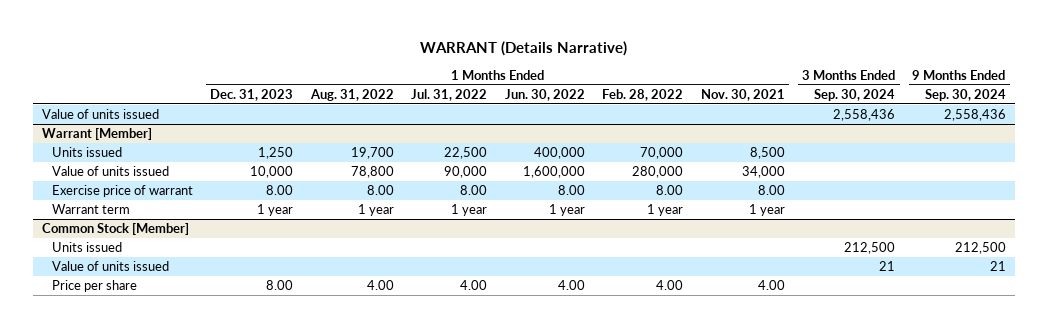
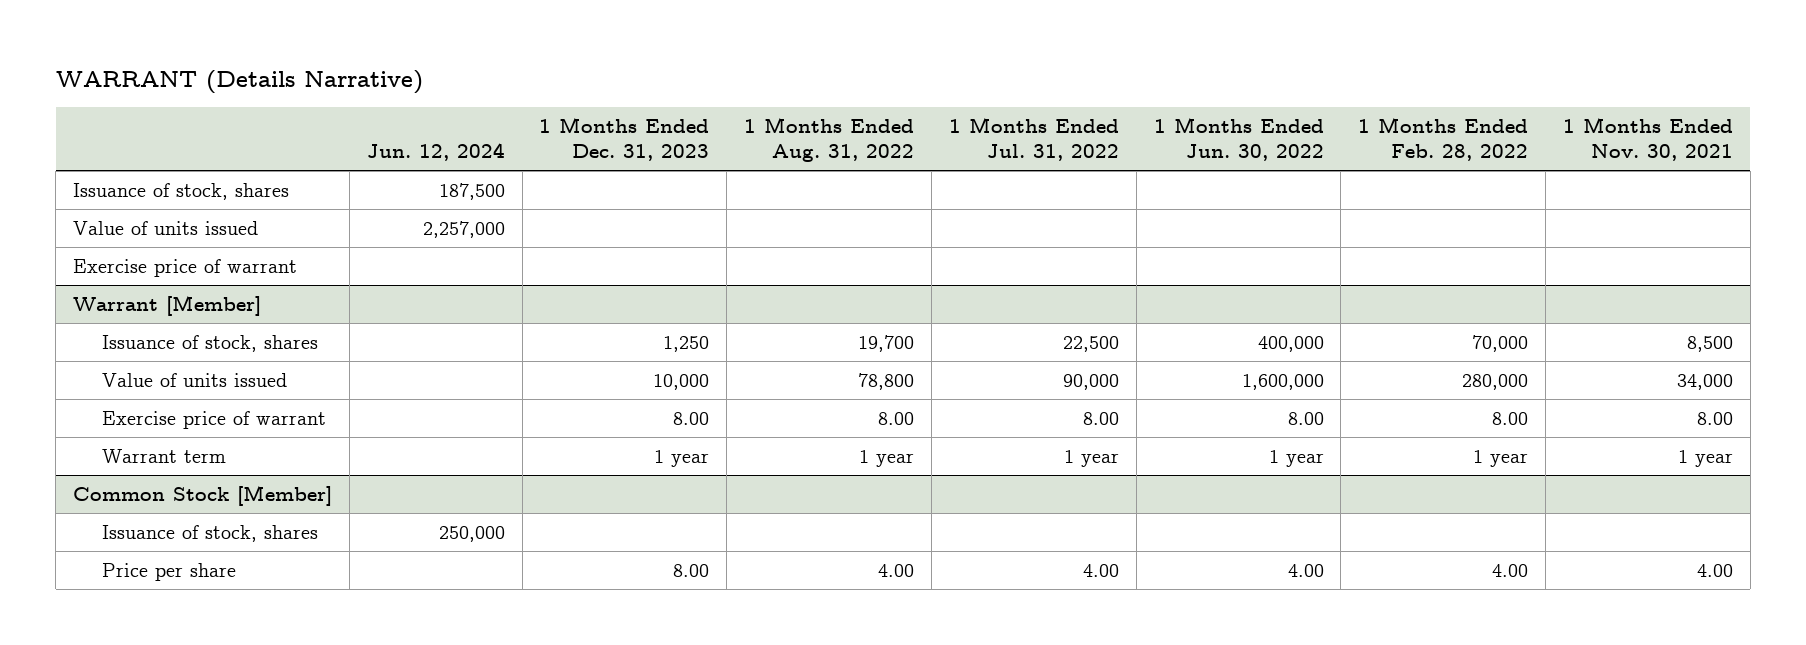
- | 1 Months Ended Dec. 31, 2023 | 1 Months Ended Aug. 31, 2022 | 1 Months Ended Jul. 31, 2022 | 1 Months Ended Jun. 30, 2022 | 1 Months Ended Feb. 28, 2022 | 1 Months Ended Nov. 30, 2021 | 3 Months Ended Sep. 30, 2024 | 9 Months Ended Sep. 30, 2024
+ | Jun. 12, 2024 | 1 Months Ended Dec. 31, 2023 | 1 Months Ended Aug. 31, 2022 | 1 Months Ended Jul. 31, 2022 | 1 Months Ended Jun. 30, 2022 | 1 Months Ended Feb. 28, 2022 | 1 Months Ended Nov. 30, 2021
+ Issuance of stock, shares | 187,500 | | | | | |
+ Exercise price of warrant
@ Warrant [Member]
- Units issued | 1,250 | 19,700 | 22,500 | 400,000 | 70,000 | 8,500 | |
+ Issuance of stock, shares | | 1,250 | 19,700 | 22,500 | 400,000 | 70,000 | 8,500
@ Common Stock [Member]
- Units issued | | | | | | | 212,500 | 212,500
- Value of units issued | | | | | | | 21 | 21
+ Issuance of stock, shares | 250,000 | | | | | |

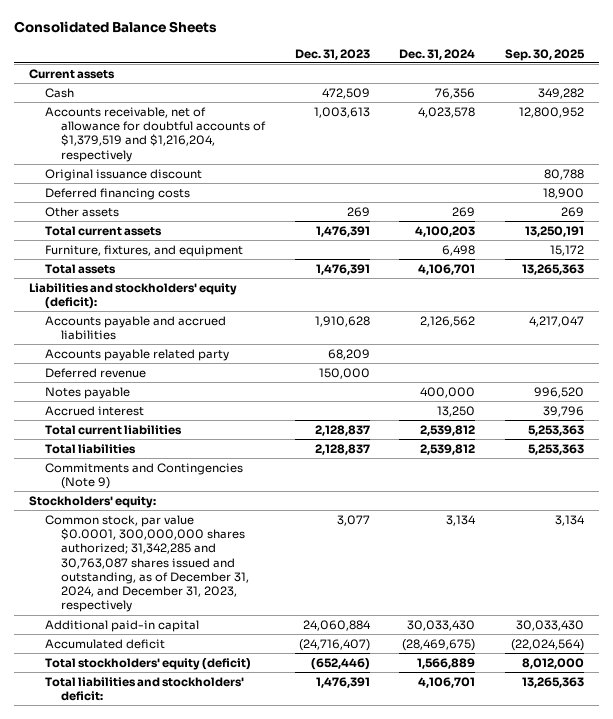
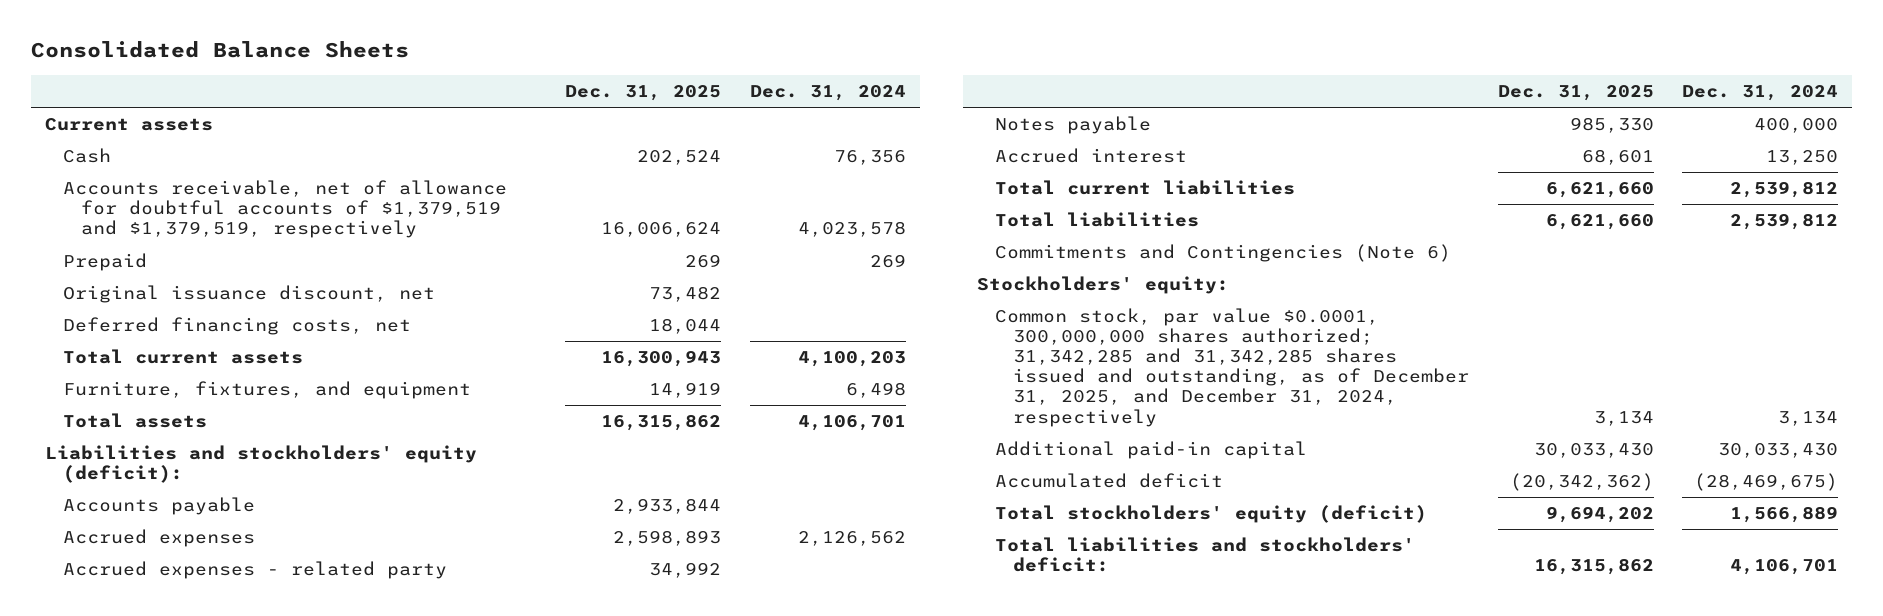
- | Dec. 31, 2023 | Dec. 31, 2024 | Sep. 30, 2025
+ | Dec. 31, 2025 | Dec. 31, 2024
- Accounts receivable, net of allowance for doubtful accounts of $1,379,519 and $1,216,204, respectively | 1,003,613 | 4,023,578 | 12,800,952
- Original issuance discount | | | 80,788
- Deferred financing costs | | | 18,900
- Other assets | 269 | 269 | 269
+ Accounts receivable, net of allowance for doubtful accounts of $1,379,519 and $1,379,519, respectively | 16,006,624 | 4,023,578
+ Prepaid | 269 | 269
+ Original issuance discount, net | 73,482 |
+ Deferred financing costs, net | 18,044 |
- Accounts payable and accrued liabilities | 1,910,628 | 2,126,562 | 4,217,047
- Accounts payable related party | 68,209 | |
- Deferred revenue | 150,000 | |
+ Accounts payable | 2,933,844 |
+ Accrued expenses | 2,598,893 | 2,126,562
+ Accrued expenses - related party | 34,992 |
- Commitments and Contingencies (Note 9)
+ Commitments and Contingencies (Note 6)
- Common stock, par value $0.0001, 300,000,000 shares authorized; 31,342,285 and 30,763,087 shares issued and outstanding, as of December 31, 2024, and December 31, 2023, respectively | 3,077 | 3,134 | 3,134
+ Common stock, par value $0.0001, 300,000,000 shares authorized; 31,342,285 and 31,342,285 shares issued and outstanding, as of December 31, 2025, and December 31, 2024, respectively | 3,134 | 3,134

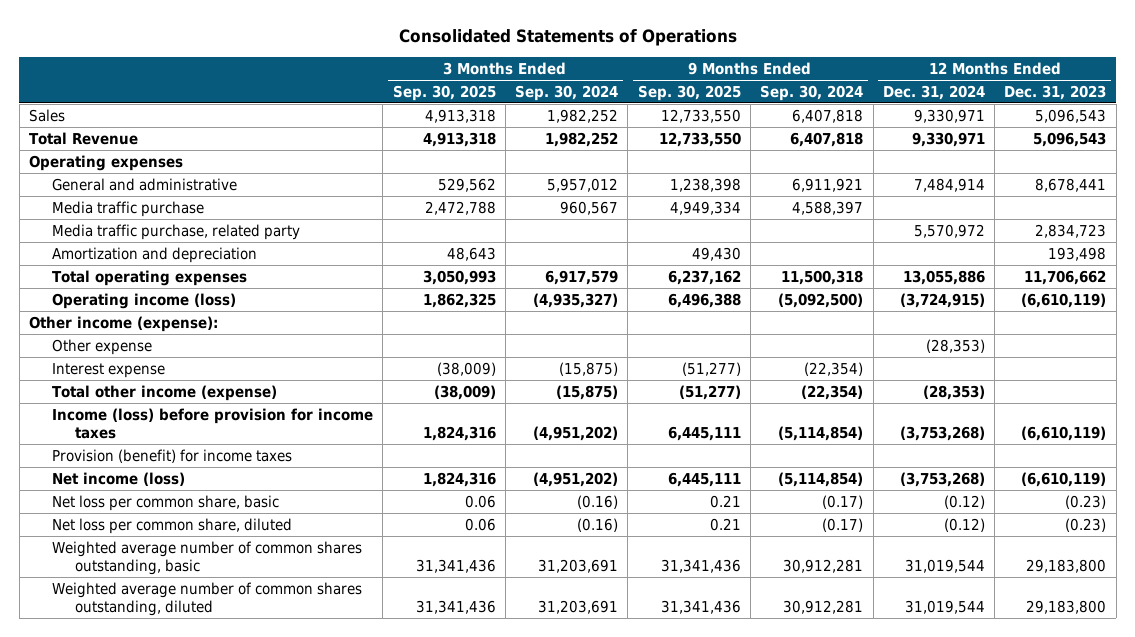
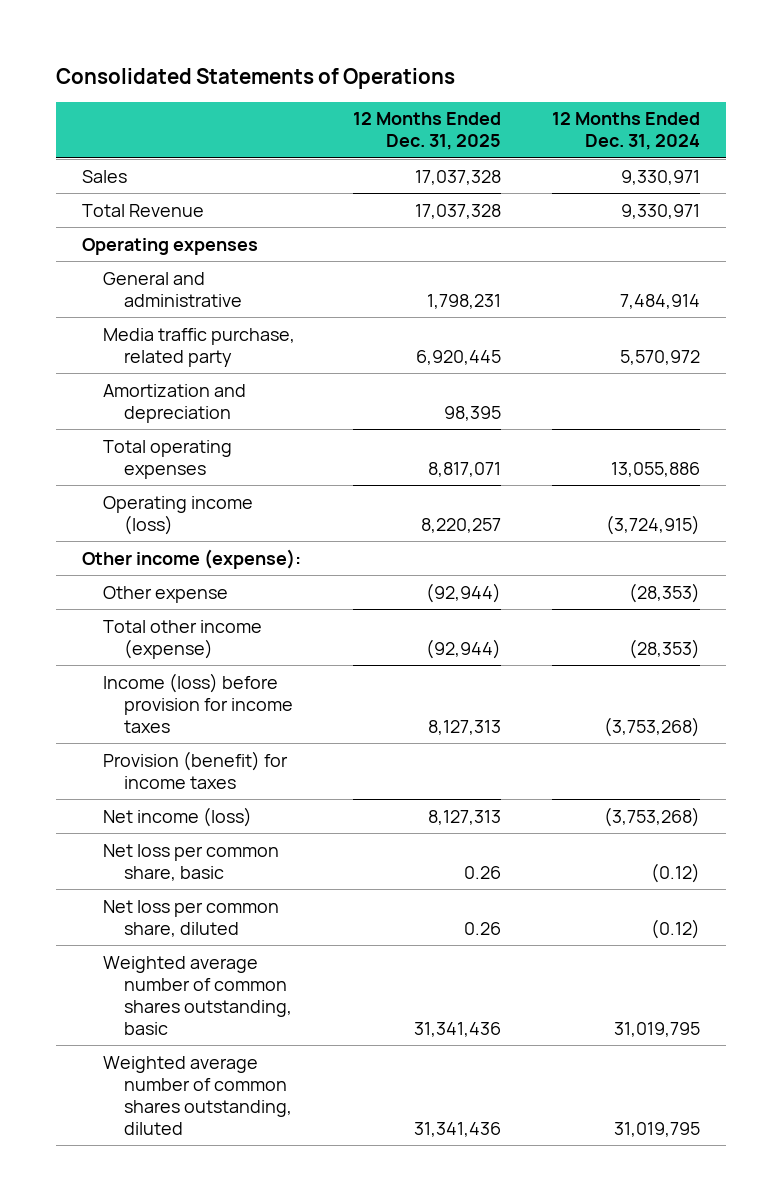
- | 3 Months Ended Sep. 30, 2025 | 3 Months Ended Sep. 30, 2024 | 9 Months Ended Sep. 30, 2025 | 9 Months Ended Sep. 30, 2024 | 12 Months Ended Dec. 31, 2024 | 12 Months Ended Dec. 31, 2023
+ | 12 Months Ended Dec. 31, 2025 | 12 Months Ended Dec. 31, 2024
- Media traffic purchase | 2,472,788 | 960,567 | 4,949,334 | 4,588,397 | |
- Interest expense | (38,009) | (15,875) | (51,277) | (22,354) | |
- Weighted average number of common shares outstanding, basic | 31,341,436 | 31,203,691 | 31,341,436 | 30,912,281 | 31,019,544 | 29,183,800
- Weighted average number of common shares outstanding, diluted | 31,341,436 | 31,203,691 | 31,341,436 | 30,912,281 | 31,019,544 | 29,183,800
+ Weighted average number of common shares outstanding, basic | 31,341,436 | 31,019,795
+ Weighted average number of common shares outstanding, diluted | 31,341,436 | 31,019,795

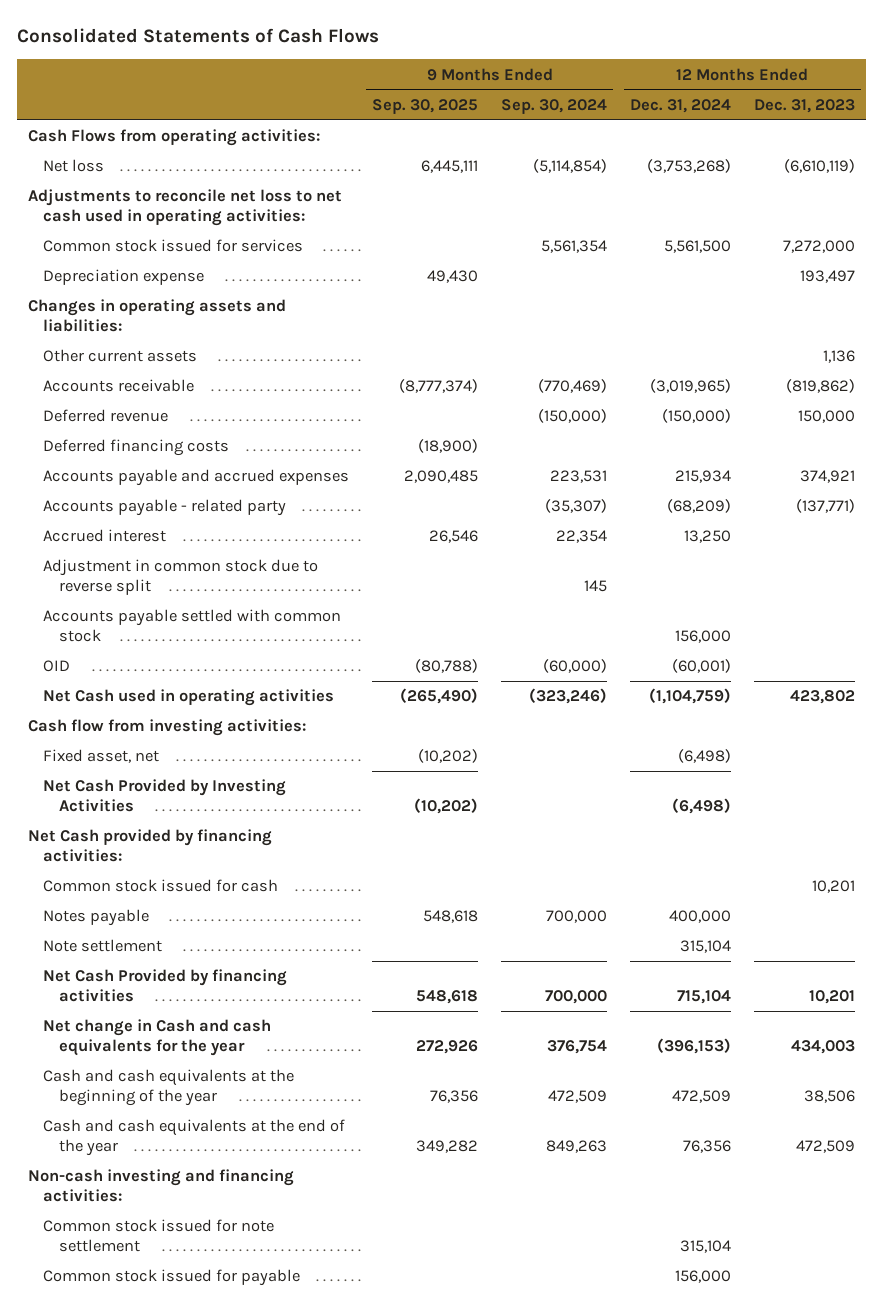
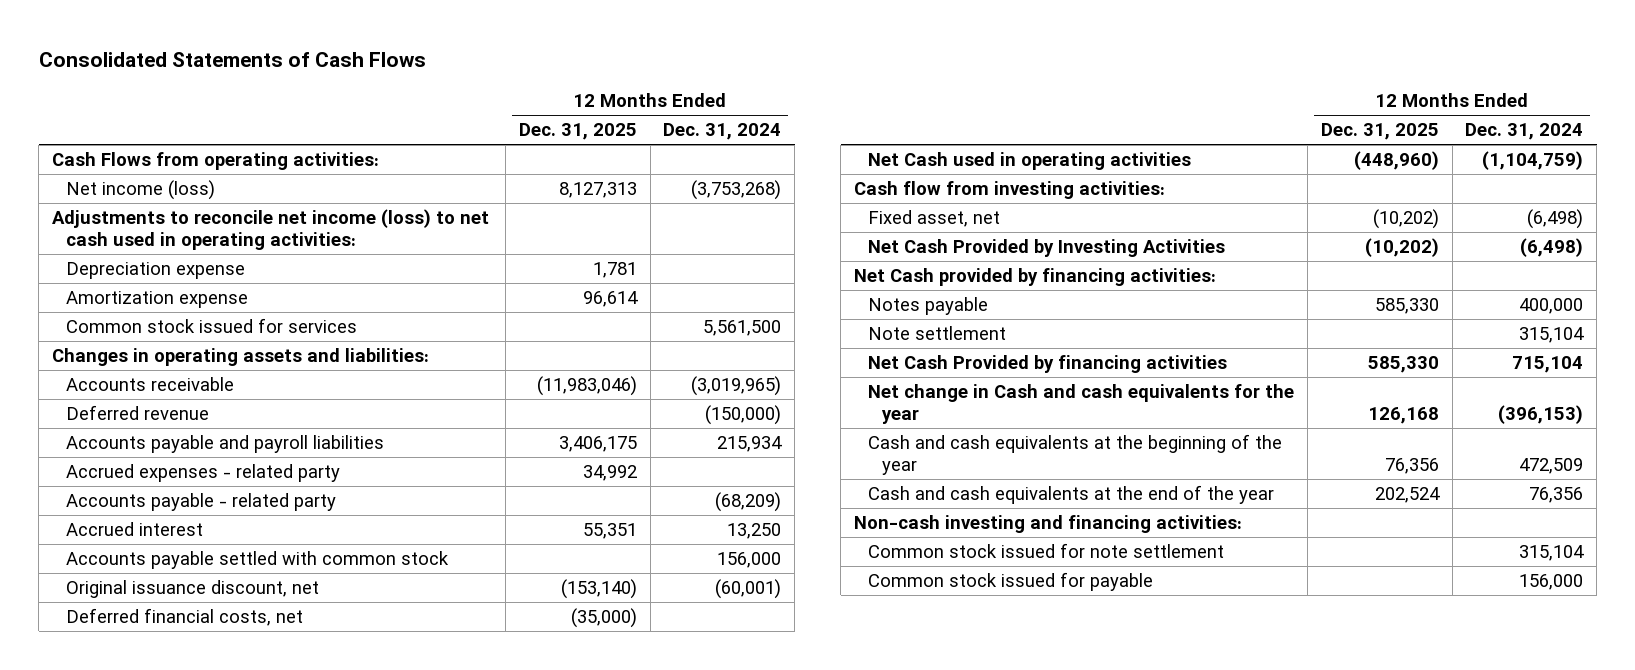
- | 9 Months Ended Sep. 30, 2025 | 9 Months Ended Sep. 30, 2024 | 12 Months Ended Dec. 31, 2024 | 12 Months Ended Dec. 31, 2023
+ | 12 Months Ended Dec. 31, 2025 | 12 Months Ended Dec. 31, 2024
- Net loss | 6,445,111 | (5,114,854) | (3,753,268) | (6,610,119)
- Adjustments to reconcile net loss to net cash used in operating activities:
+ Net income (loss) | 8,127,313 | (3,753,268)
+ Adjustments to reconcile net income (loss) to net cash used in operating activities:
+ Amortization expense | 96,614 |
moved down: Common stock issued for services | | 5,561,500
- Other current assets | | | | 1,136
- Deferred financing costs | (18,900) | | |
- Accounts payable and accrued expenses | 2,090,485 | 223,531 | 215,934 | 374,921
+ Accounts payable and payroll liabilities | 3,406,175 | 215,934
+ Accrued expenses - related party | 34,992 |
- Adjustment in common stock due to reverse split | | 145 | |
- OID | (80,788) | (60,000) | (60,001) |
+ Original issuance discount, net | (153,140) | (60,001)
+ Deferred financial costs, net | (35,000) |
- Common stock issued for cash | | | | 10,201

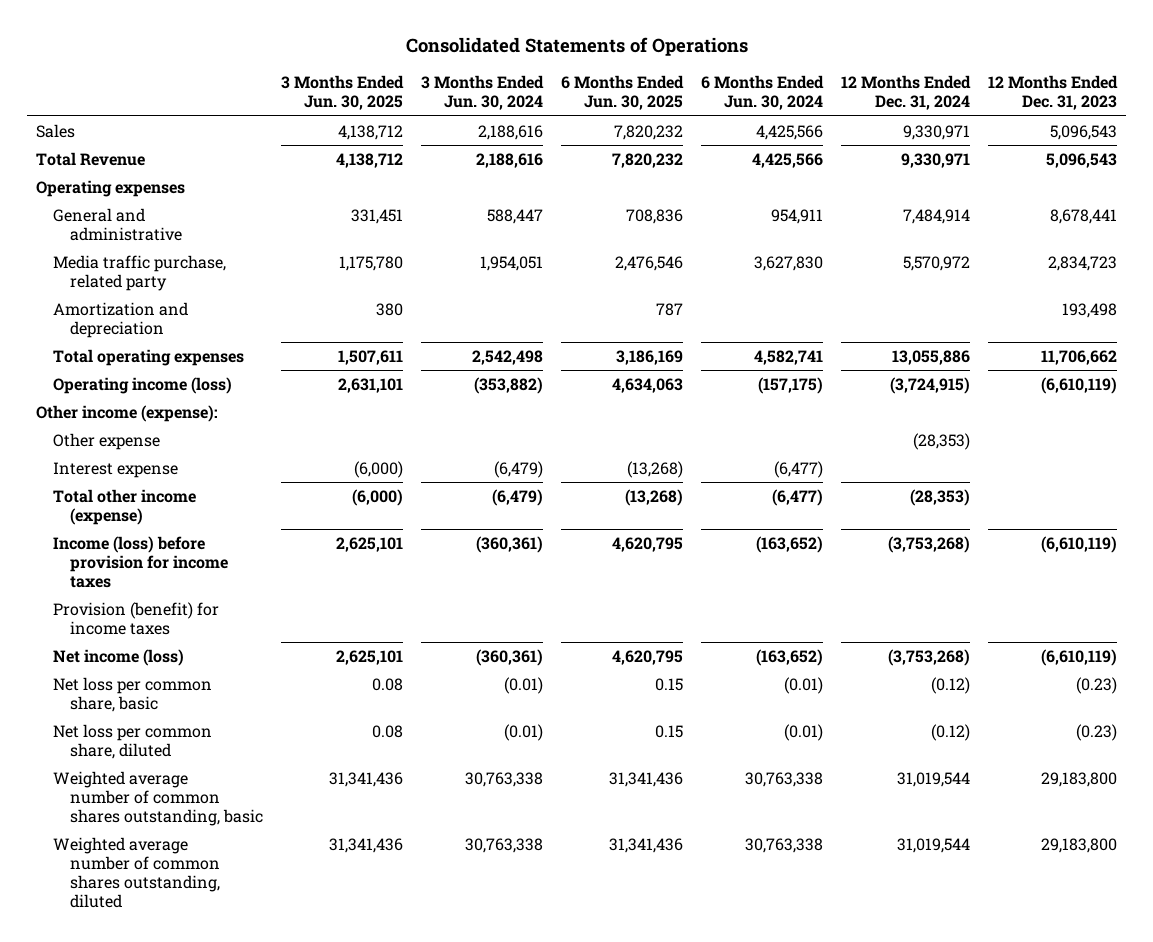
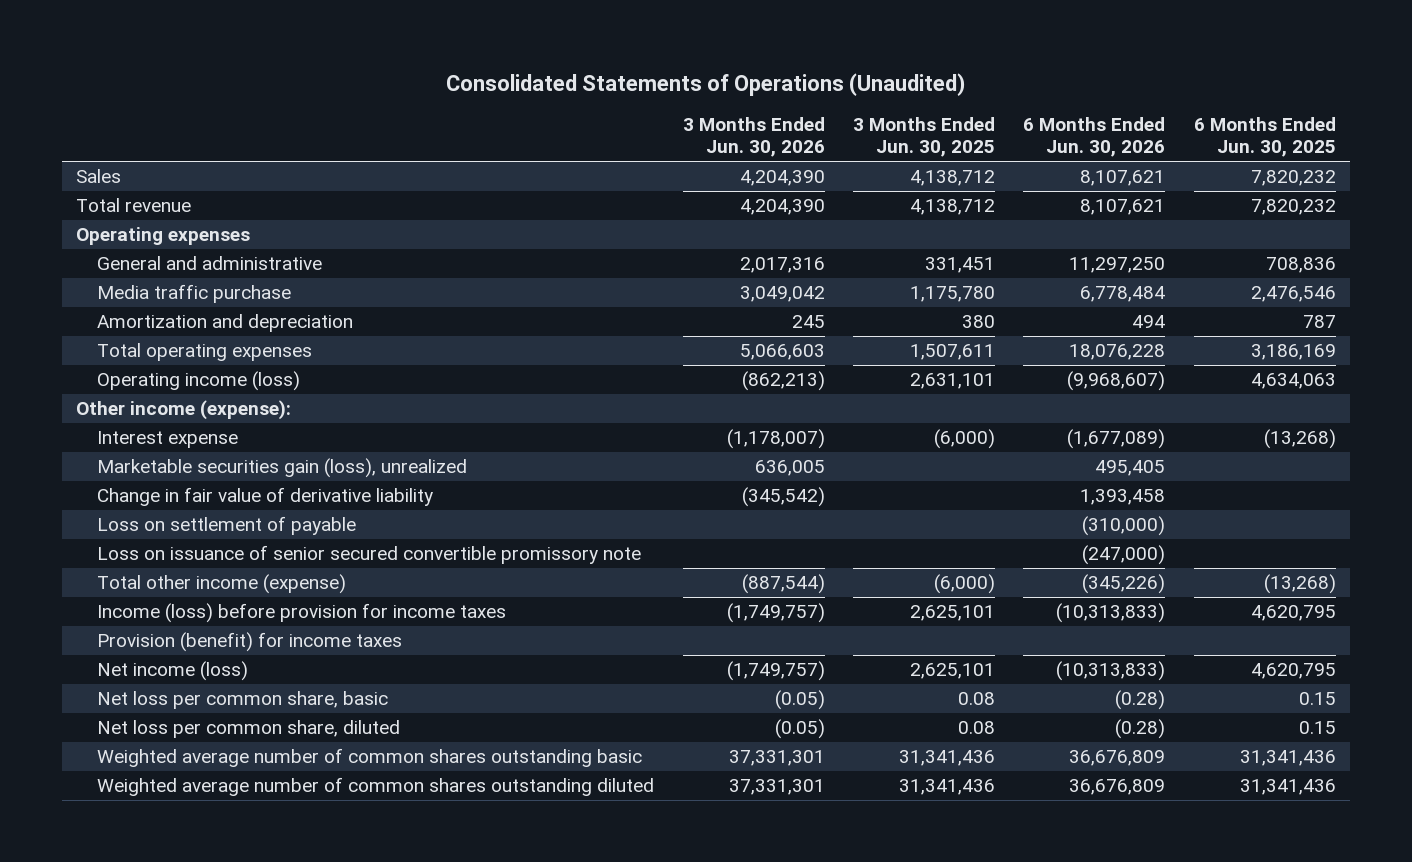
- Consolidated Statements of Operations
+ Consolidated Statements of Operations (Unaudited)
- | 3 Months Ended Jun. 30, 2025 | 3 Months Ended Jun. 30, 2024 | 6 Months Ended Jun. 30, 2025 | 6 Months Ended Jun. 30, 2024 | 12 Months Ended Dec. 31, 2024 | 12 Months Ended Dec. 31, 2023
+ | 3 Months Ended Jun. 30, 2026 | 3 Months Ended Jun. 30, 2025 | 6 Months Ended Jun. 30, 2026 | 6 Months Ended Jun. 30, 2025
- Total Revenue | 4,138,712 | 2,188,616 | 7,820,232 | 4,425,566 | 9,330,971 | 5,096,543
+ Total revenue | 4,204,390 | 4,138,712 | 8,107,621 | 7,820,232
- Media traffic purchase, related party | 1,175,780 | 1,954,051 | 2,476,546 | 3,627,830 | 5,570,972 | 2,834,723
+ Media traffic purchase | 3,049,042 | 1,175,780 | 6,778,484 | 2,476,546
- Other expense | | | | | (28,353) |
+ Marketable securities gain (loss), unrealized | 636,005 | | 495,405 |
+ Change in fair value of derivative liability | (345,542) | | 1,393,458 |
+ Loss on settlement of payable | | | (310,000) |
+ Loss on issuance of senior secured convertible promissory note | | | (247,000) |
- Weighted average number of common shares outstanding, basic | 31,341,436 | 30,763,338 | 31,341,436 | 30,763,338 | 31,019,544 | 29,183,800
- Weighted average number of common shares outstanding, diluted | 31,341,436 | 30,763,338 | 31,341,436 | 30,763,338 | 31,019,544 | 29,183,800
+ Weighted average number of common shares outstanding basic | 37,331,301 | 31,341,436 | 36,676,809 | 31,341,436
+ Weighted average number of common shares outstanding diluted | 37,331,301 | 31,341,436 | 36,676,809 | 31,341,436

